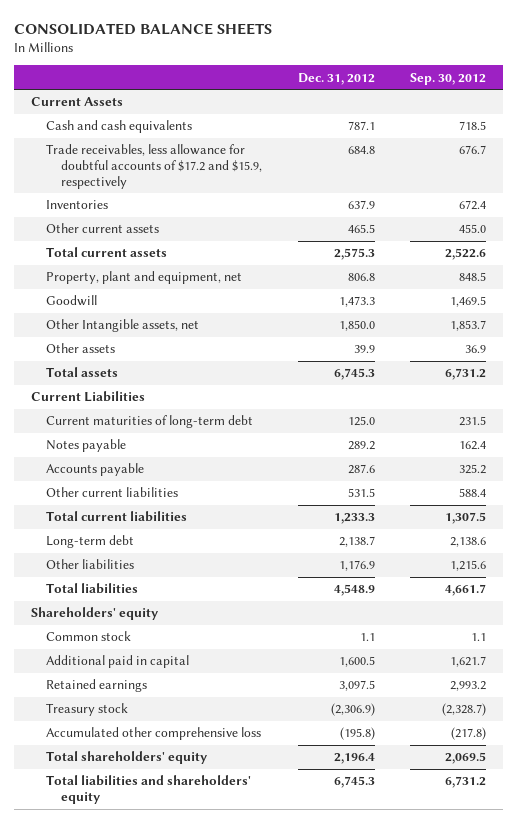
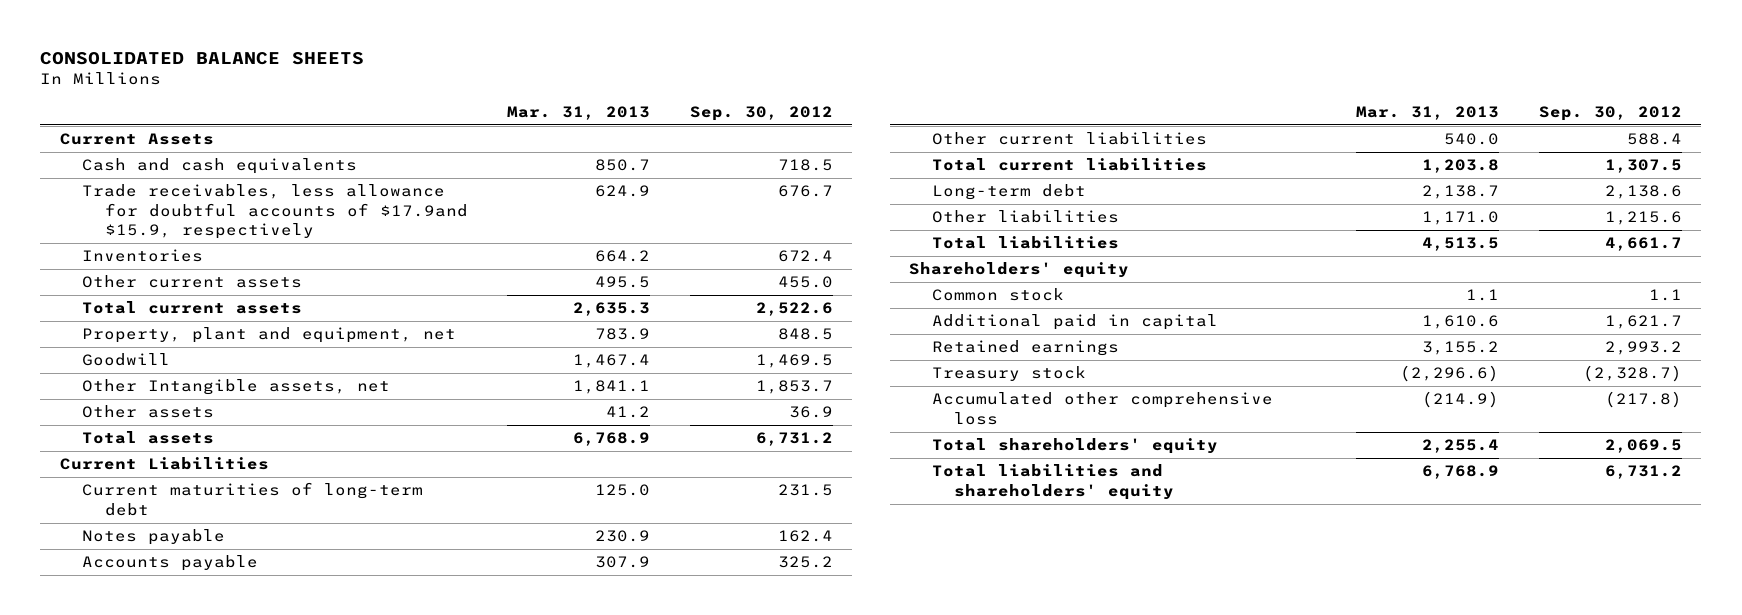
- | Dec. 31, 2012 | Sep. 30, 2012
+ | Mar. 31, 2013 | Sep. 30, 2012
- Trade receivables, less allowance for doubtful accounts of $17.2 and $15.9, respectively | 684.8 | 676.7
+ Trade receivables, less allowance for doubtful accounts of $17.9and $15.9, respectively | 624.9 | 676.7

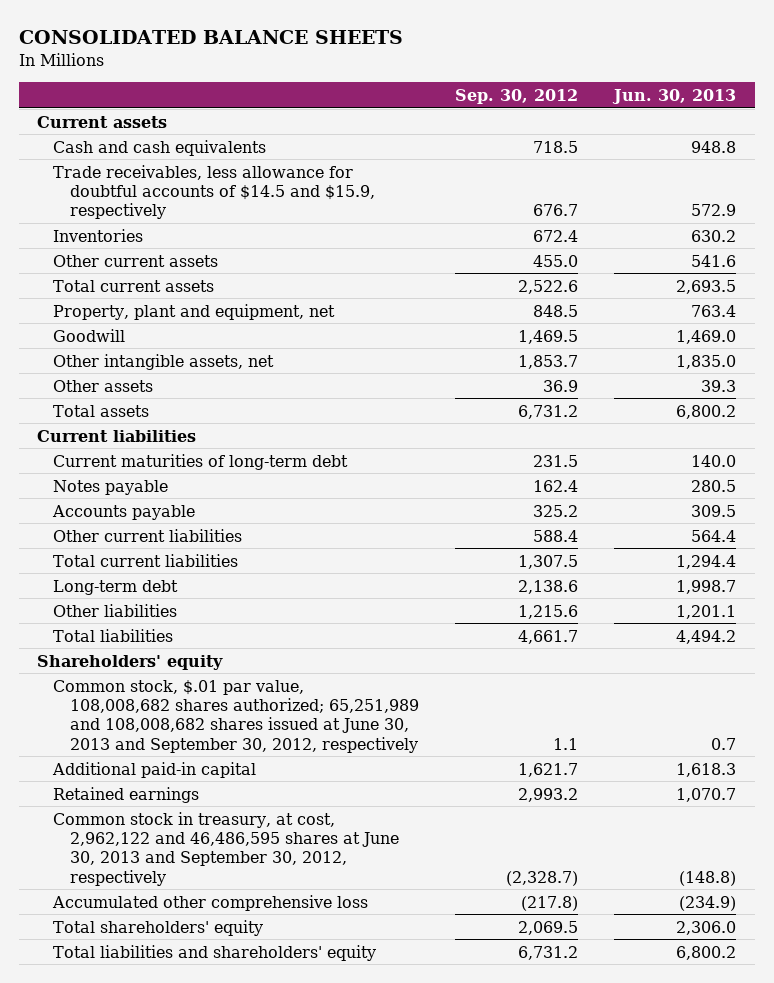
- | Mar. 31, 2013 | Sep. 30, 2012
+ | Sep. 30, 2012 | Jun. 30, 2013
- Current Assets
+ Current assets
- Trade receivables, less allowance for doubtful accounts of $17.9and $15.9, respectively | 624.9 | 676.7
+ Trade receivables, less allowance for doubtful accounts of $14.5 and $15.9, respectively | 676.7 | 572.9
- Other Intangible assets, net | 1,841.1 | 1,853.7
+ Other intangible assets, net | 1,853.7 | 1,835.0
- Current Liabilities
+ Current liabilities
- Common stock | 1.1 | 1.1
- Additional paid in capital | 1,610.6 | 1,621.7
+ Common stock, $.01 par value, 108,008,682 shares authorized; 65,251,989 and 108,008,682 shares issued at June 30, 2013 and September 30, 2012, respectively | 1.1 | 0.7
+ Additional paid-in capital | 1,621.7 | 1,618.3
- Treasury stock | (2,296.6) | (2,328.7)
+ Common stock in treasury, at cost, 2,962,122 and 46,486,595 shares at June 30, 2013 and September 30, 2012, respectively | (2,328.7) | (148.8)

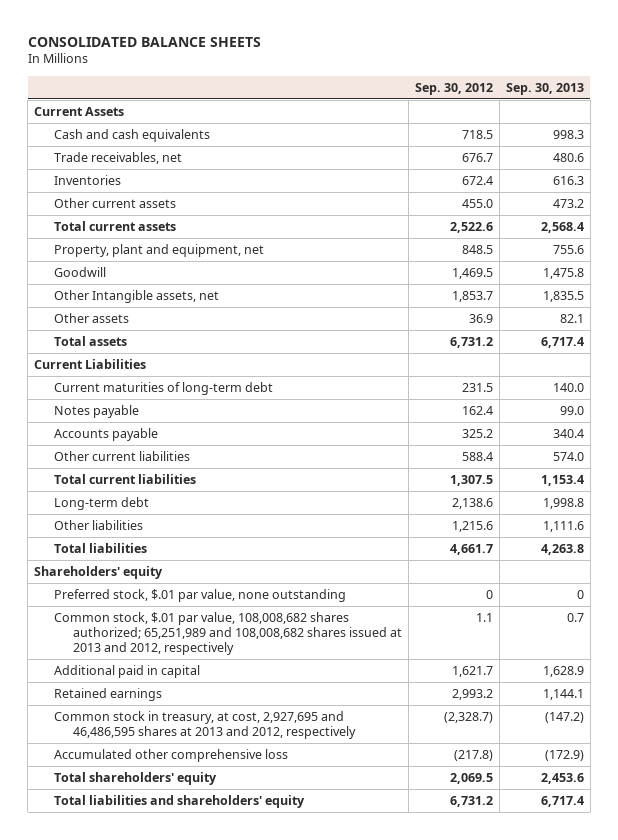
- | Sep. 30, 2012 | Jun. 30, 2013
+ | Sep. 30, 2012 | Sep. 30, 2013
- Current assets
+ Current Assets
- Trade receivables, less allowance for doubtful accounts of $14.5 and $15.9, respectively | 676.7 | 572.9
+ Trade receivables, net | 676.7 | 480.6
- Other intangible assets, net | 1,853.7 | 1,835.0
+ Other Intangible assets, net | 1,853.7 | 1,835.5
- Current liabilities
+ Current Liabilities
- Common stock, $.01 par value, 108,008,682 shares authorized; 65,251,989 and 108,008,682 shares issued at June 30, 2013 and September 30, 2012, respectively | 1.1 | 0.7
- Additional paid-in capital | 1,621.7 | 1,618.3
+ Preferred stock, $.01 par value, none outstanding | 0 | 0
+ Common stock, $.01 par value, 108,008,682 shares authorized; 65,251,989 and 108,008,682 shares issued at 2013 and 2012, respectively | 1.1 | 0.7
+ Additional paid in capital | 1,621.7 | 1,628.9
- Common stock in treasury, at cost, 2,962,122 and 46,486,595 shares at June 30, 2013 and September 30, 2012, respectively | (2,328.7) | (148.8)
+ Common stock in treasury, at cost, 2,927,695 and 46,486,595 shares at 2013 and 2012, respectively | (2,328.7) | (147.2)

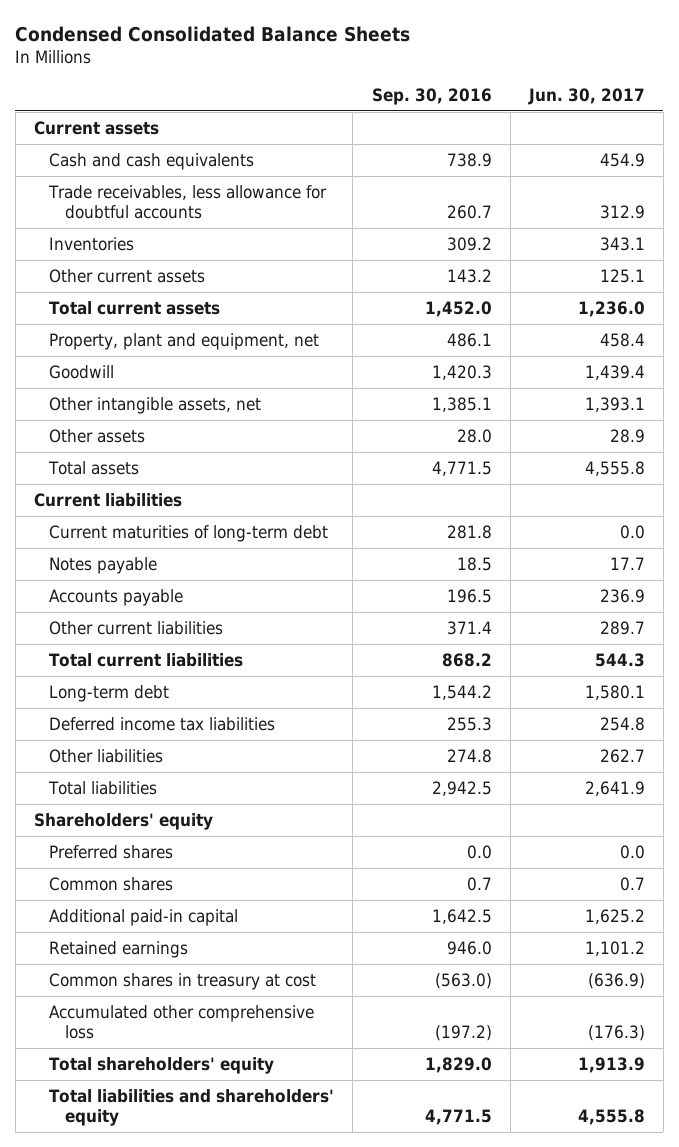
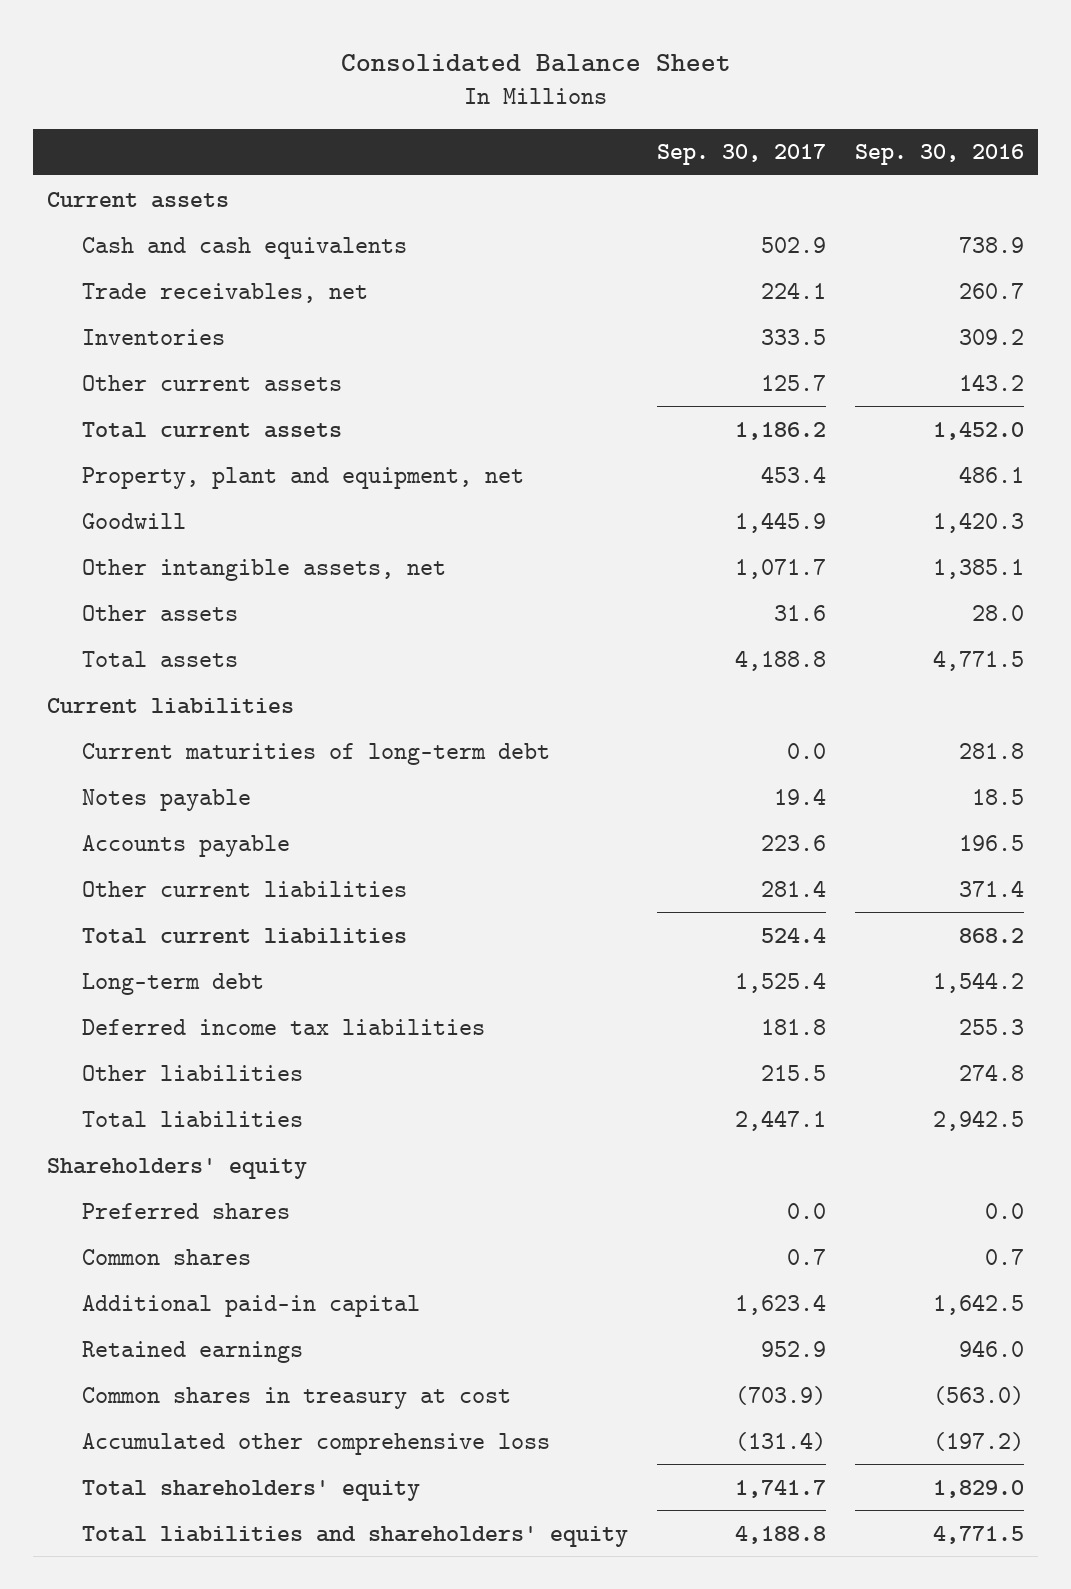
- Condensed Consolidated Balance Sheets
+ Consolidated Balance Sheet
- | Sep. 30, 2016 | Jun. 30, 2017
+ | Sep. 30, 2017 | Sep. 30, 2016
- Trade receivables, less allowance for doubtful accounts | 260.7 | 312.9
+ Trade receivables, net | 224.1 | 260.7

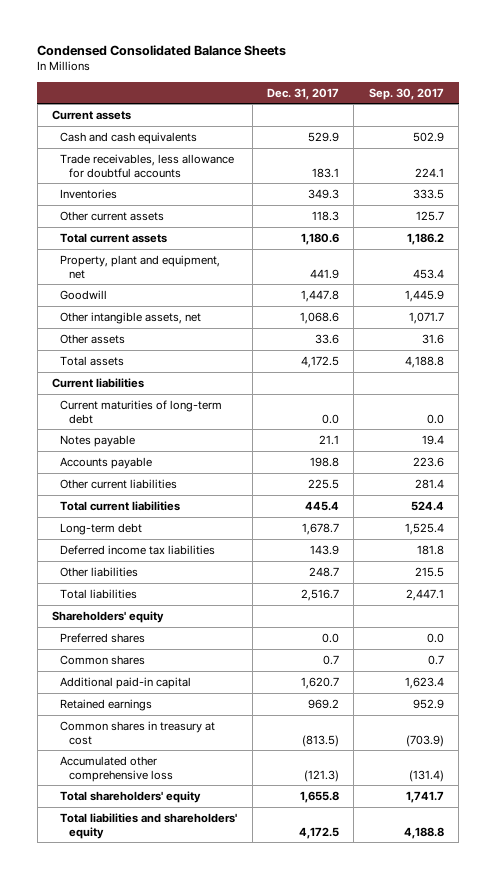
- Consolidated Balance Sheet
+ Condensed Consolidated Balance Sheets
- | Sep. 30, 2017 | Sep. 30, 2016
+ | Dec. 31, 2017 | Sep. 30, 2017
- Trade receivables, net | 224.1 | 260.7
+ Trade receivables, less allowance for doubtful accounts | 183.1 | 224.1

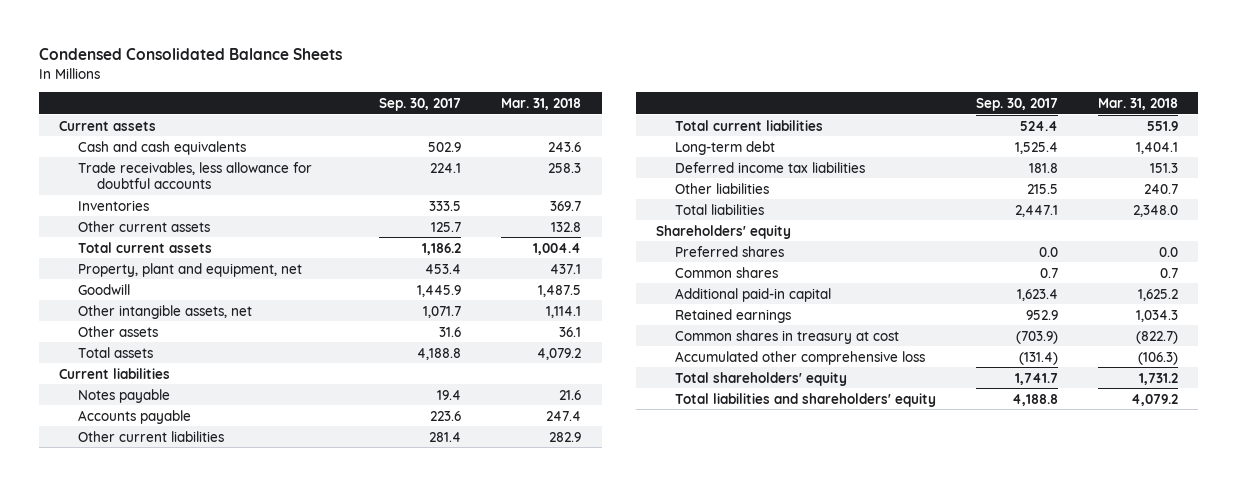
- | Dec. 31, 2017 | Sep. 30, 2017
+ | Sep. 30, 2017 | Mar. 31, 2018
- Current maturities of long-term debt | 0.0 | 0.0

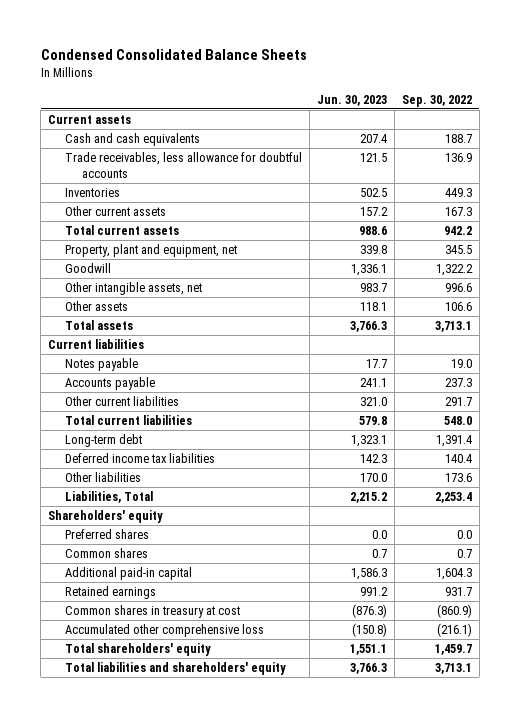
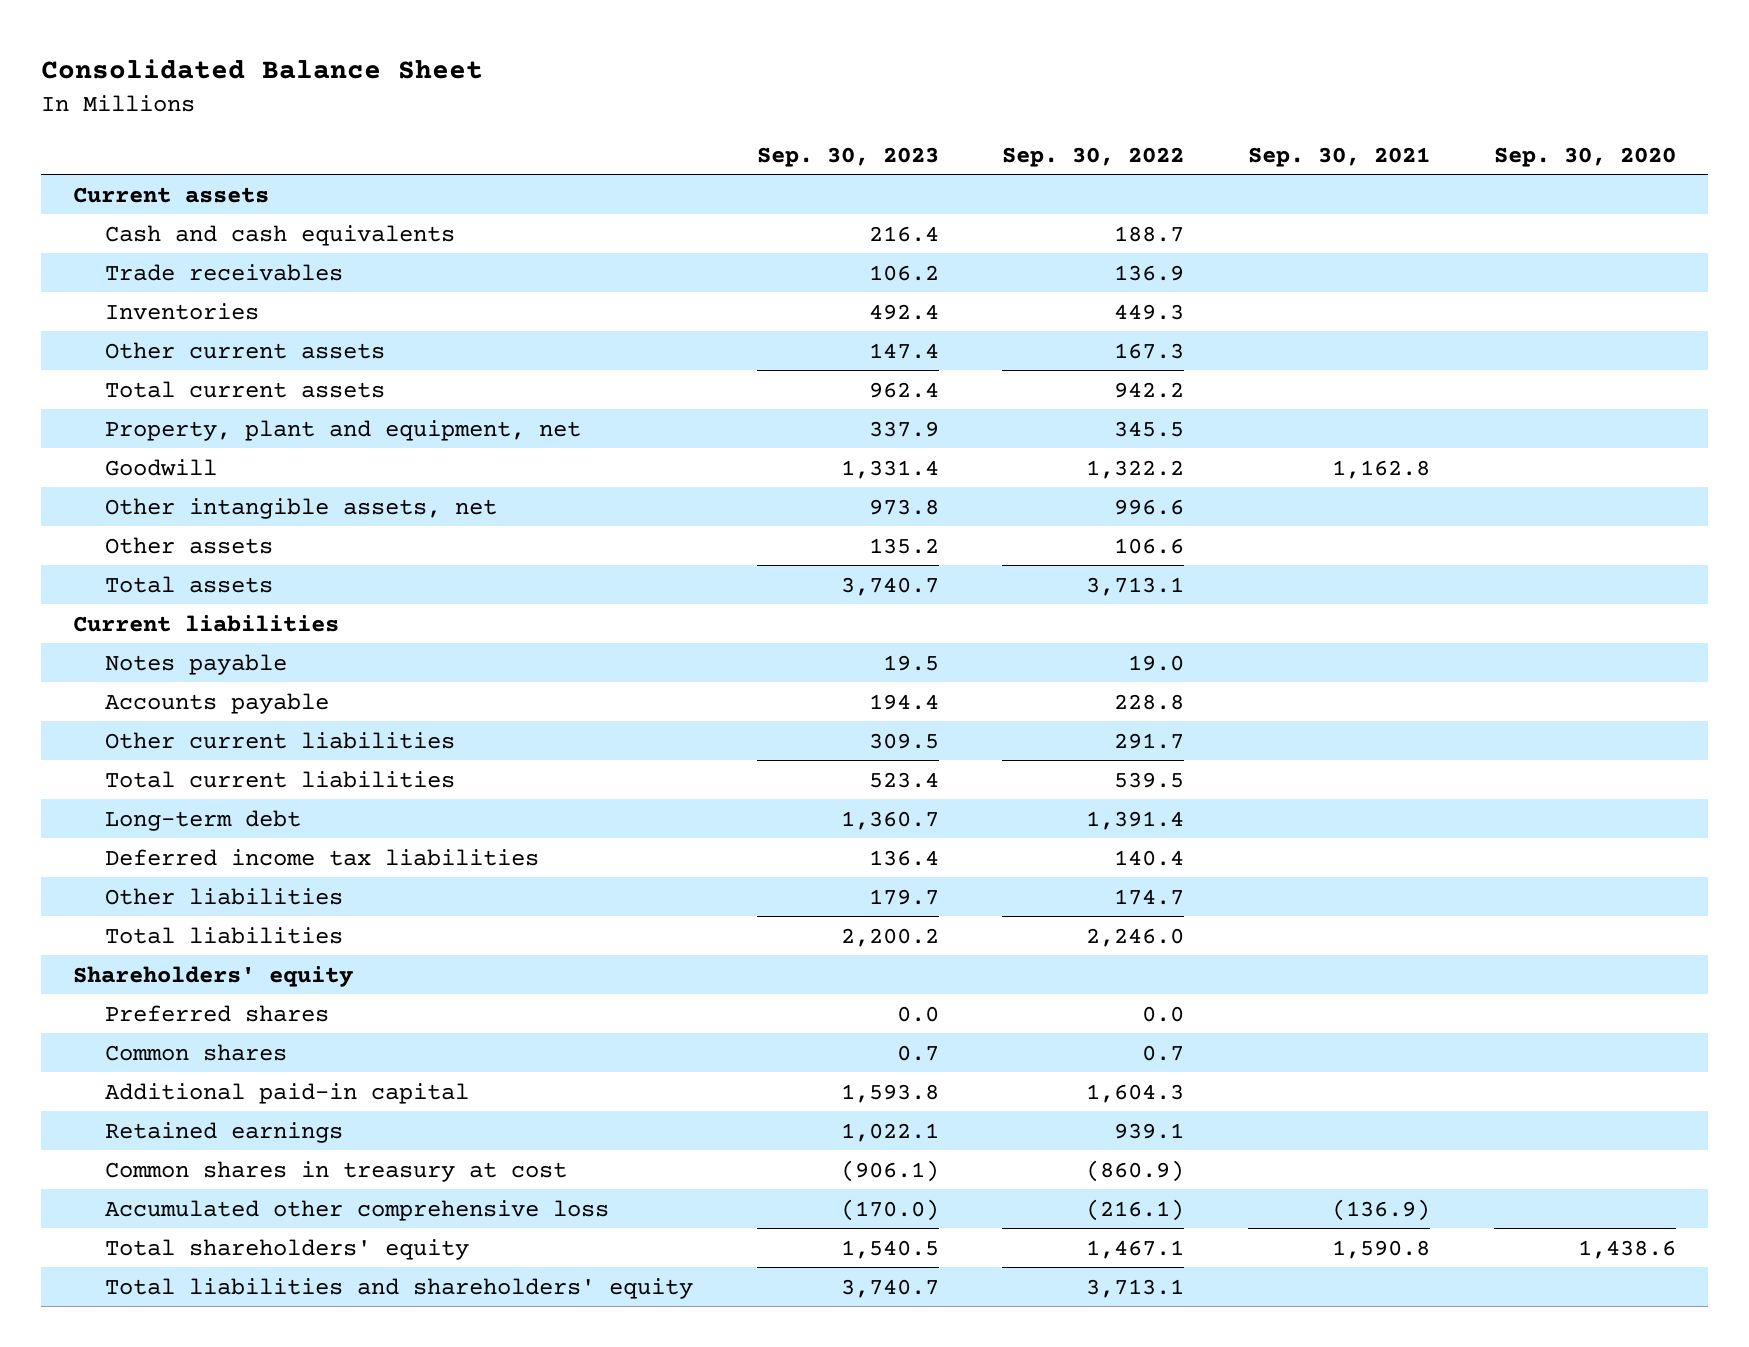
- Condensed Consolidated Balance Sheets
+ Consolidated Balance Sheet
- | Jun. 30, 2023 | Sep. 30, 2022
+ | Sep. 30, 2023 | Sep. 30, 2022 | Sep. 30, 2021 | Sep. 30, 2020
- Trade receivables, less allowance for doubtful accounts | 121.5 | 136.9
+ Trade receivables | 106.2 | 136.9 | |
- Accounts payable | 241.1 | 237.3
+ Accounts payable | 194.4 | 228.8 | |
- Total current liabilities | 579.8 | 548.0
+ Total current liabilities | 523.4 | 539.5 | |
- Other liabilities | 170.0 | 173.6
- Liabilities, Total | 2,215.2 | 2,253.4
+ Other liabilities | 179.7 | 174.7 | |
+ Total liabilities | 2,200.2 | 2,246.0 | |
- Retained earnings | 991.2 | 931.7
+ Retained earnings | 1,022.1 | 939.1 | |
- Total shareholders' equity | 1,551.1 | 1,459.7
+ Total shareholders' equity | 1,540.5 | 1,467.1 | 1,590.8 | 1,438.6

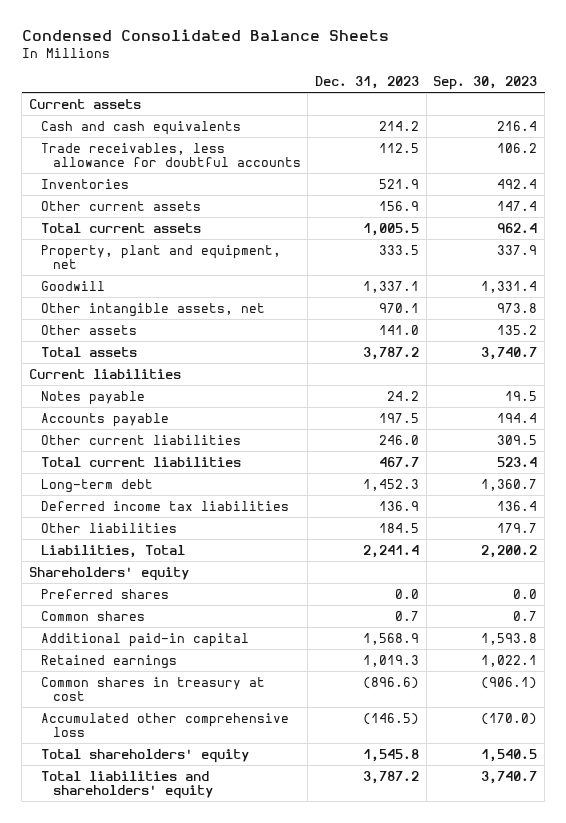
- Consolidated Balance Sheet
+ Condensed Consolidated Balance Sheets
- | Sep. 30, 2023 | Sep. 30, 2022 | Sep. 30, 2021 | Sep. 30, 2020
+ | Dec. 31, 2023 | Sep. 30, 2023
- Trade receivables | 106.2 | 136.9 | |
+ Trade receivables, less allowance for doubtful accounts | 112.5 | 106.2
- Total liabilities | 2,200.2 | 2,246.0 | |
+ Liabilities, Total | 2,241.4 | 2,200.2

